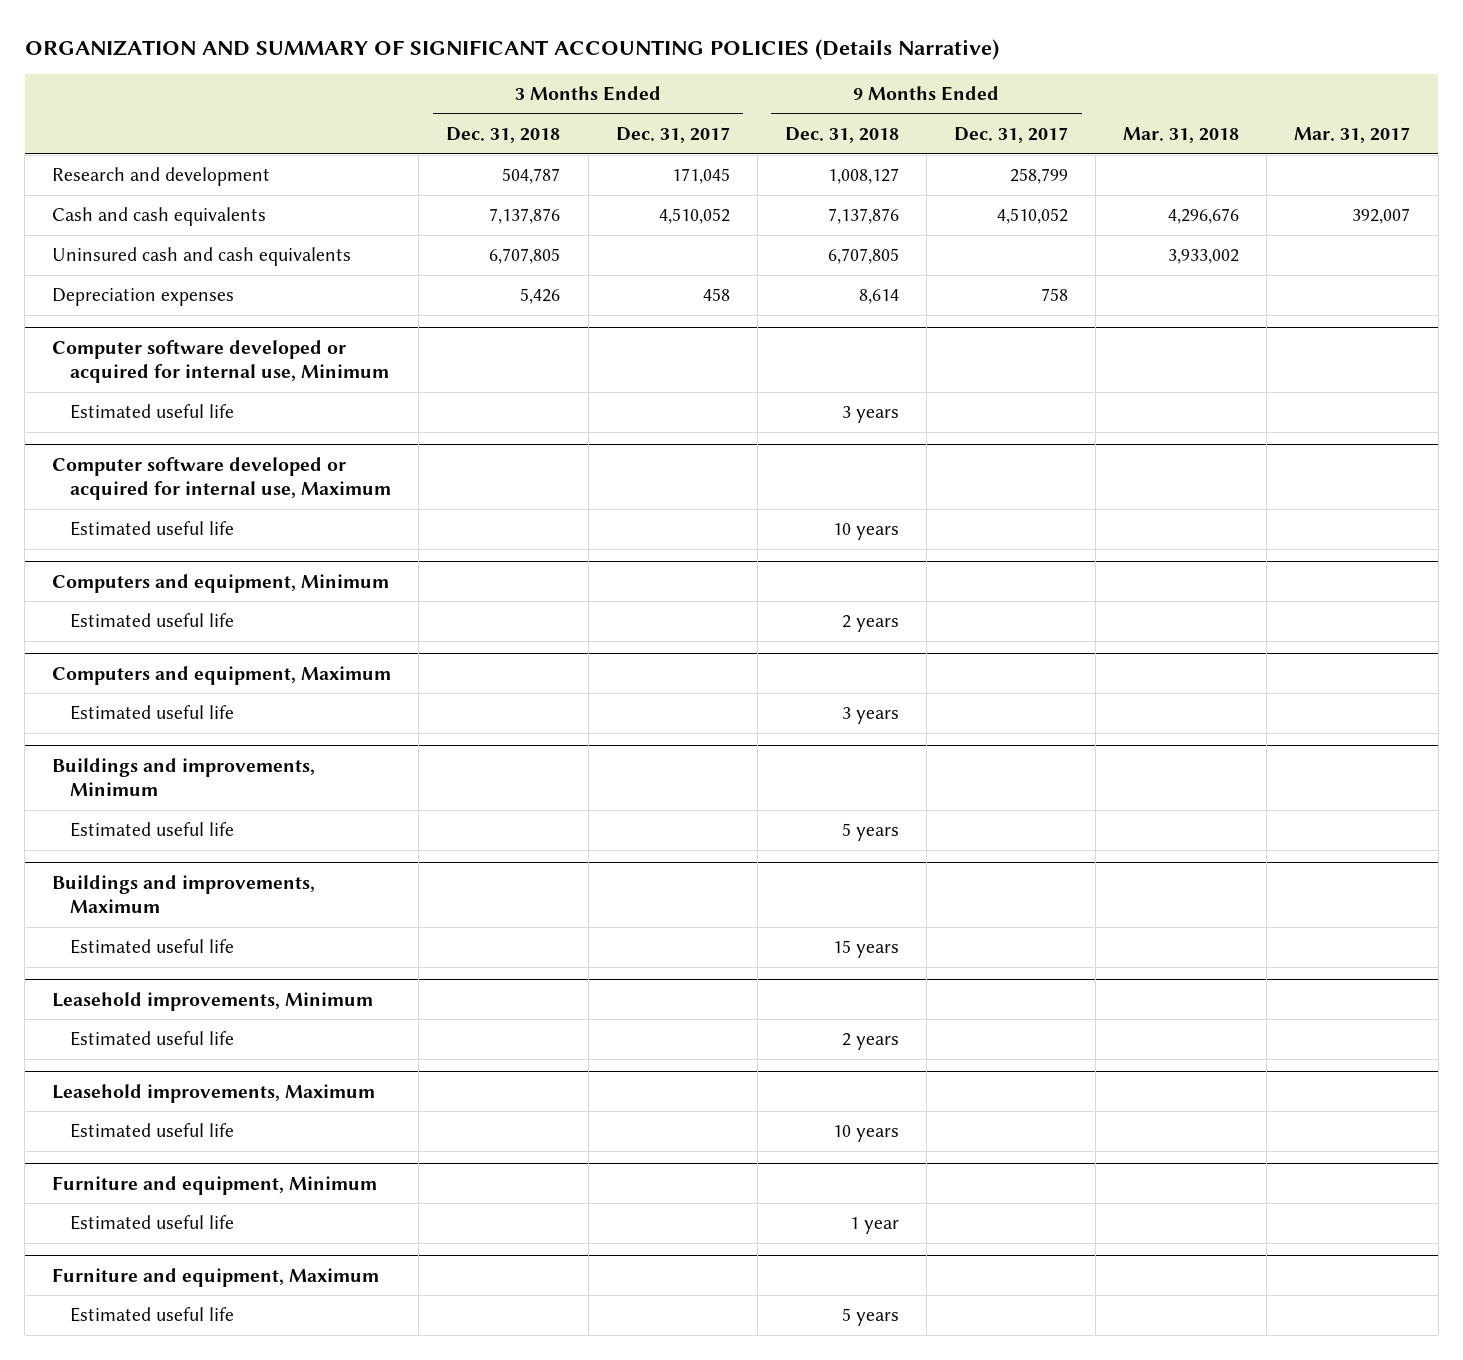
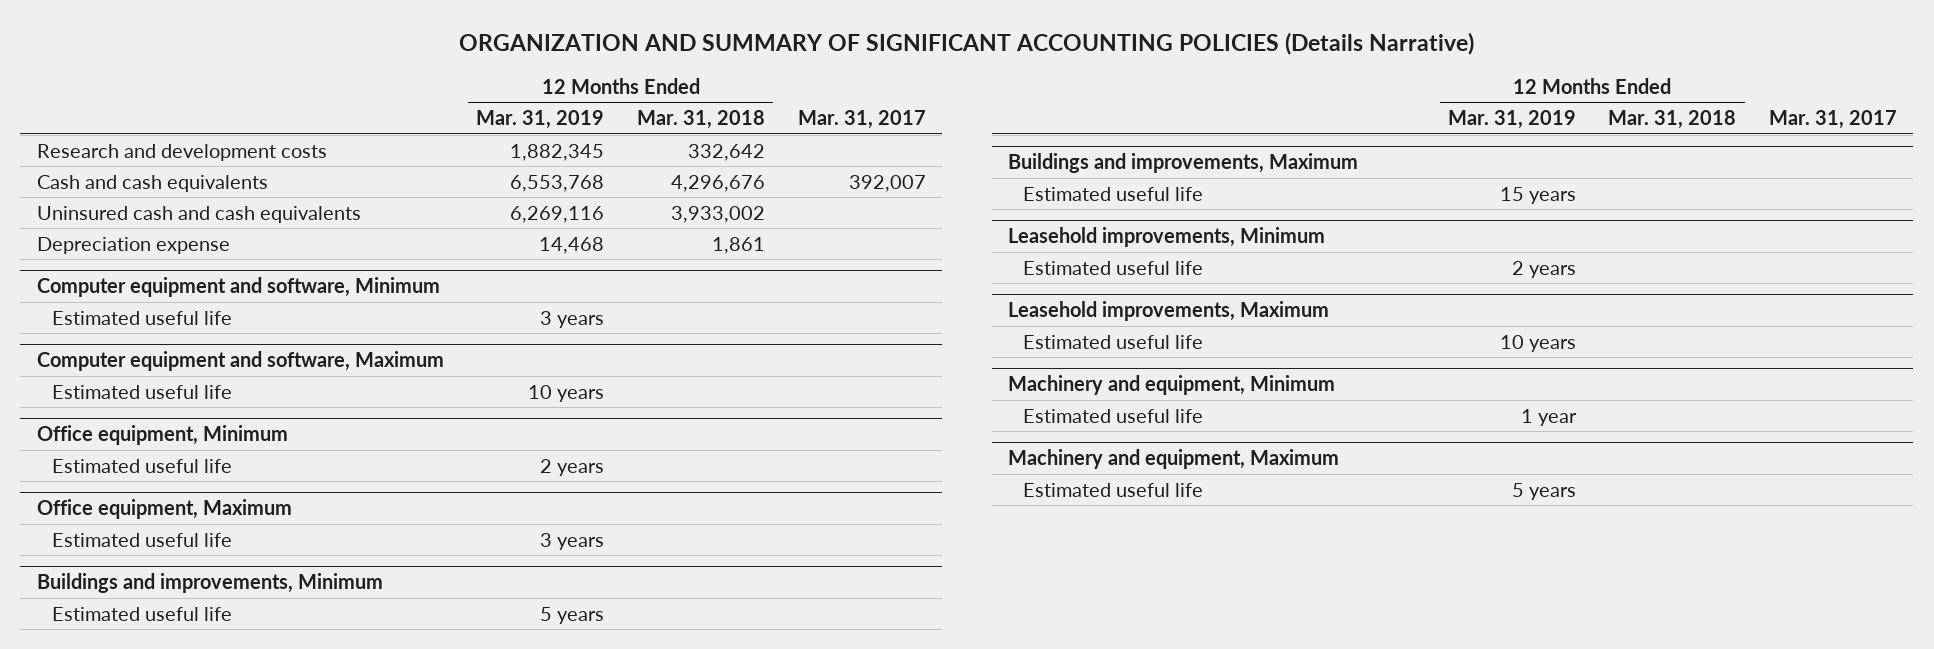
- | 3 Months Ended Dec. 31, 2018 | 3 Months Ended Dec. 31, 2017 | 9 Months Ended Dec. 31, 2018 | 9 Months Ended Dec. 31, 2017 | Mar. 31, 2018 | Mar. 31, 2017
+ | 12 Months Ended Mar. 31, 2019 | 12 Months Ended Mar. 31, 2018 | Mar. 31, 2017
- Research and development | 504,787 | 171,045 | 1,008,127 | 258,799 | |
+ Research and development costs | 1,882,345 | 332,642 |
- Depreciation expenses | 5,426 | 458 | 8,614 | 758 | |
- Computer software developed or acquired for internal use, Minimum
- Estimated useful life | | | 3 years | | |
- Computer software developed or acquired for internal use, Maximum
- Estimated useful life | | | 10 years | | |
- Computers and equipment, Minimum
+ Depreciation expense | 14,468 | 1,861 |
+ Computer equipment and software, Minimum
- Computers and equipment, Maximum
+ Computer equipment and software, Maximum
+ Office equipment, Minimum
+ Estimated useful life | 2 years | |
+ Office equipment, Maximum
+ Estimated useful life | 3 years | |
- Furniture and equipment, Minimum
+ Machinery and equipment, Minimum
- Furniture and equipment, Maximum
+ Machinery and equipment, Maximum

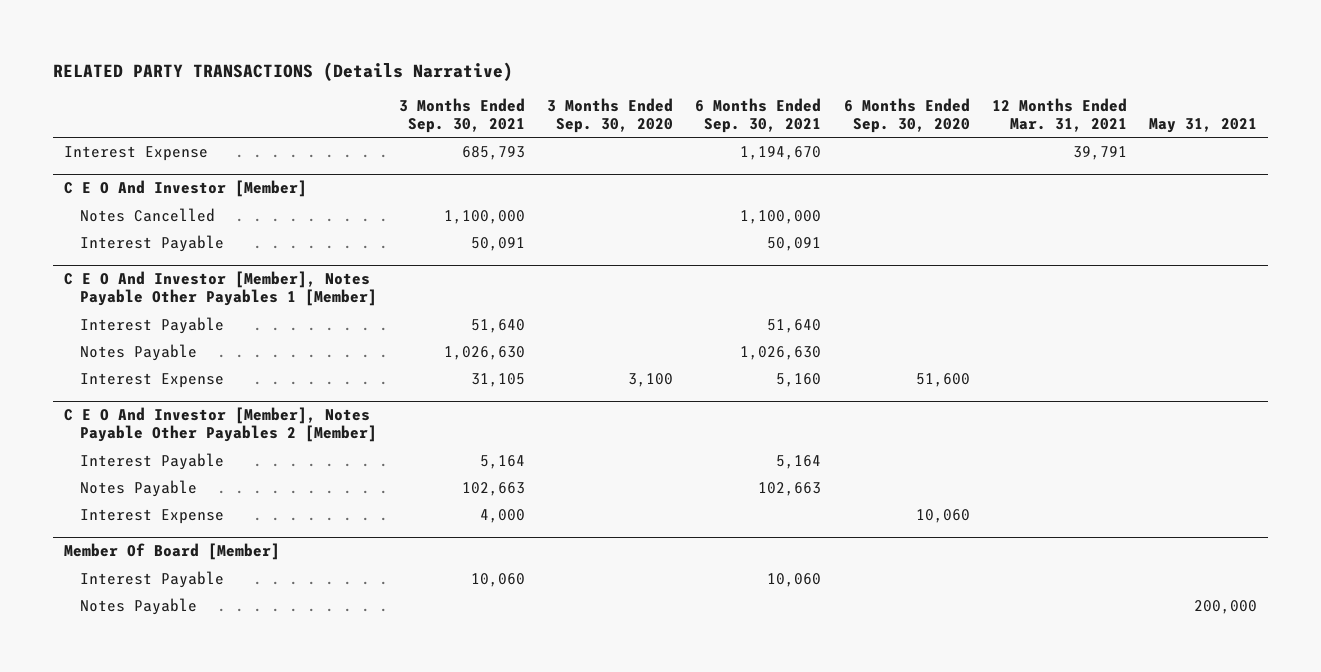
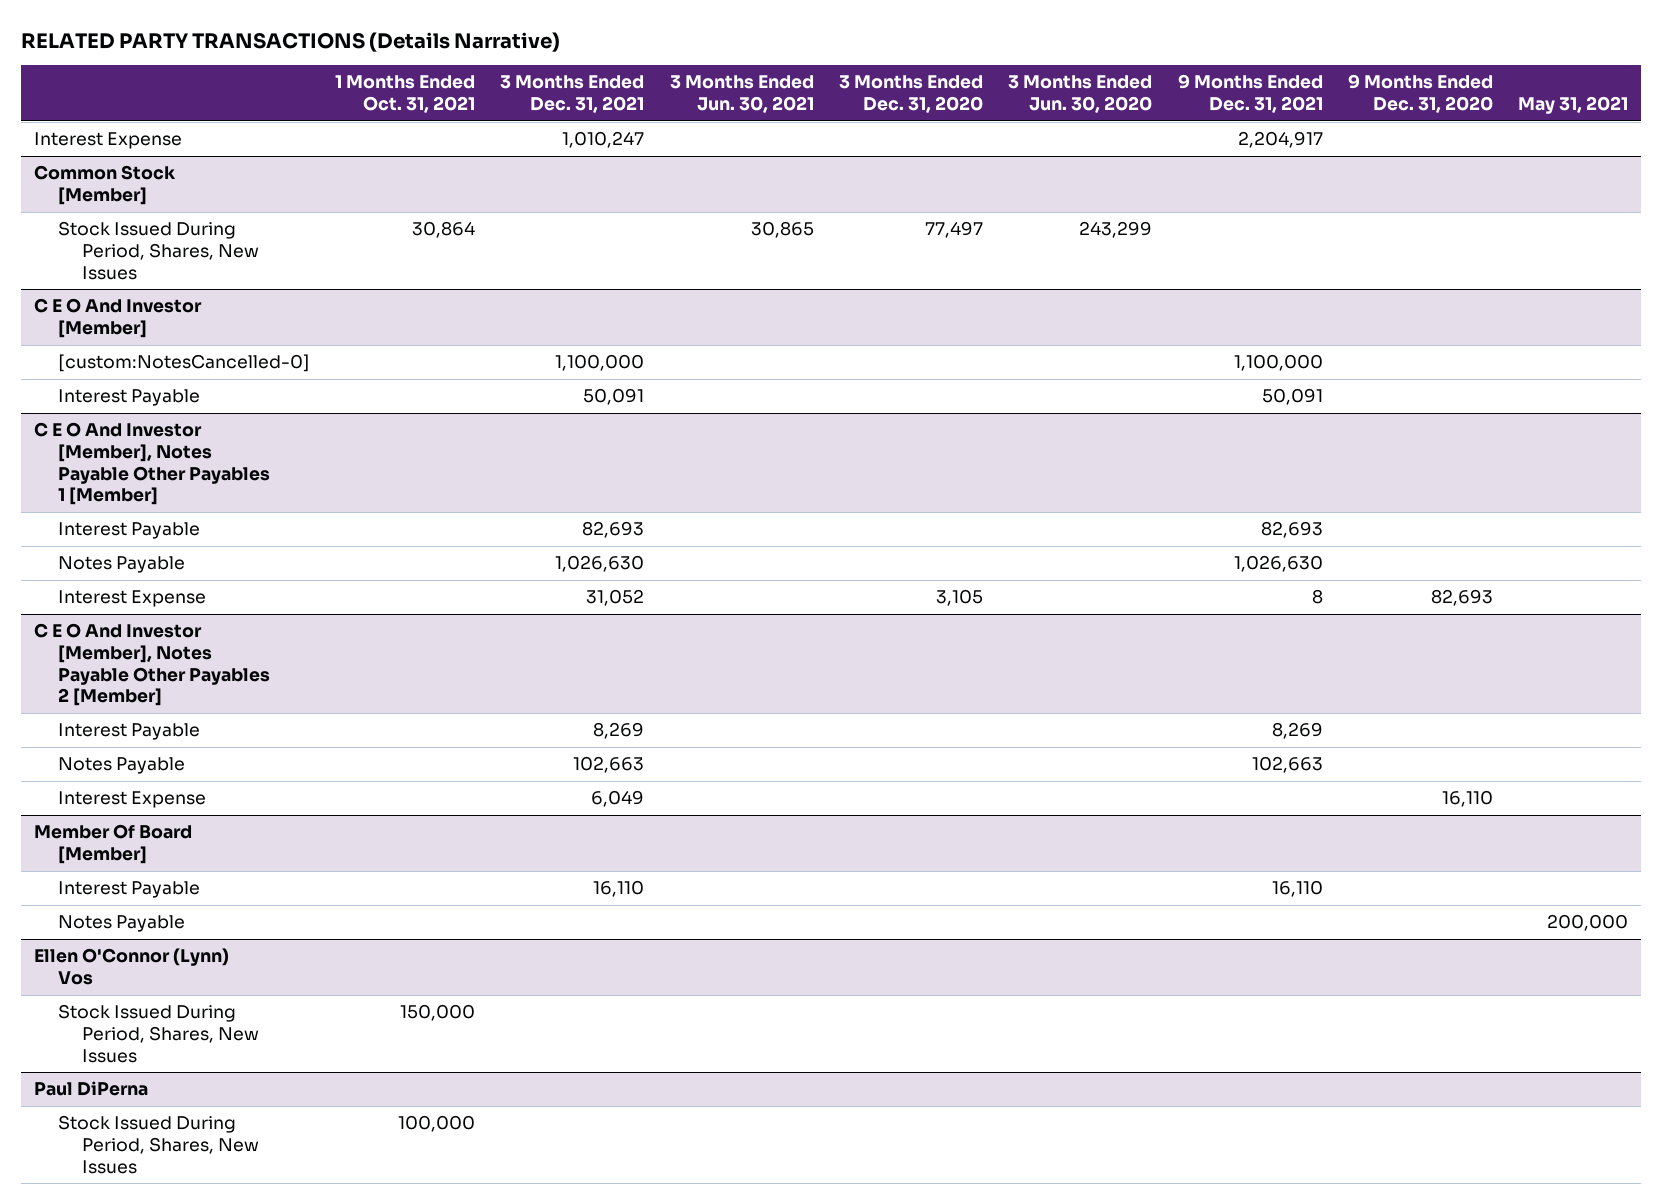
- | 3 Months Ended Sep. 30, 2021 | 3 Months Ended Sep. 30, 2020 | 6 Months Ended Sep. 30, 2021 | 6 Months Ended Sep. 30, 2020 | 12 Months Ended Mar. 31, 2021 | May 31, 2021
+ | 1 Months Ended Oct. 31, 2021 | 3 Months Ended Dec. 31, 2021 | 3 Months Ended Jun. 30, 2021 | 3 Months Ended Dec. 31, 2020 | 3 Months Ended Jun. 30, 2020 | 9 Months Ended Dec. 31, 2021 | 9 Months Ended Dec. 31, 2020 | May 31, 2021
+ Common Stock [Member]
+ Stock Issued During Period, Shares, New Issues | 30,864 | | 30,865 | 77,497 | 243,299 | | |
@ C E O And Investor [Member]
- Notes Cancelled | 1,100,000 | | 1,100,000 | | |
+ [custom:NotesCancelled-0] | | 1,100,000 | | | | 1,100,000 | |
+ Ellen O'Connor (Lynn) Vos
+ Stock Issued During Period, Shares, New Issues | 150,000 | | | | | | |
+ Paul DiPerna
+ Stock Issued During Period, Shares, New Issues | 100,000 | | | | | | |

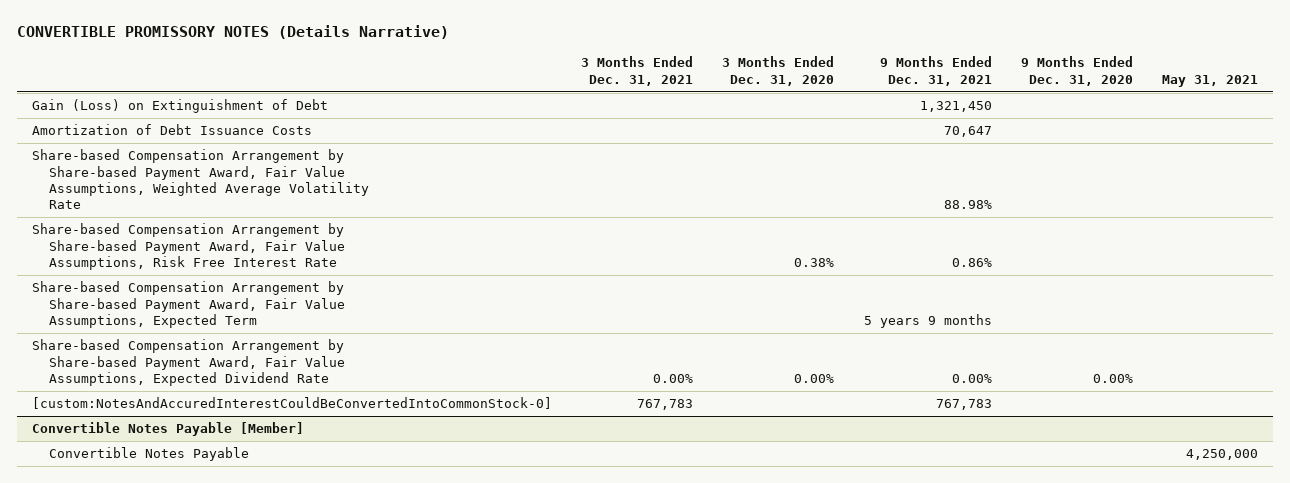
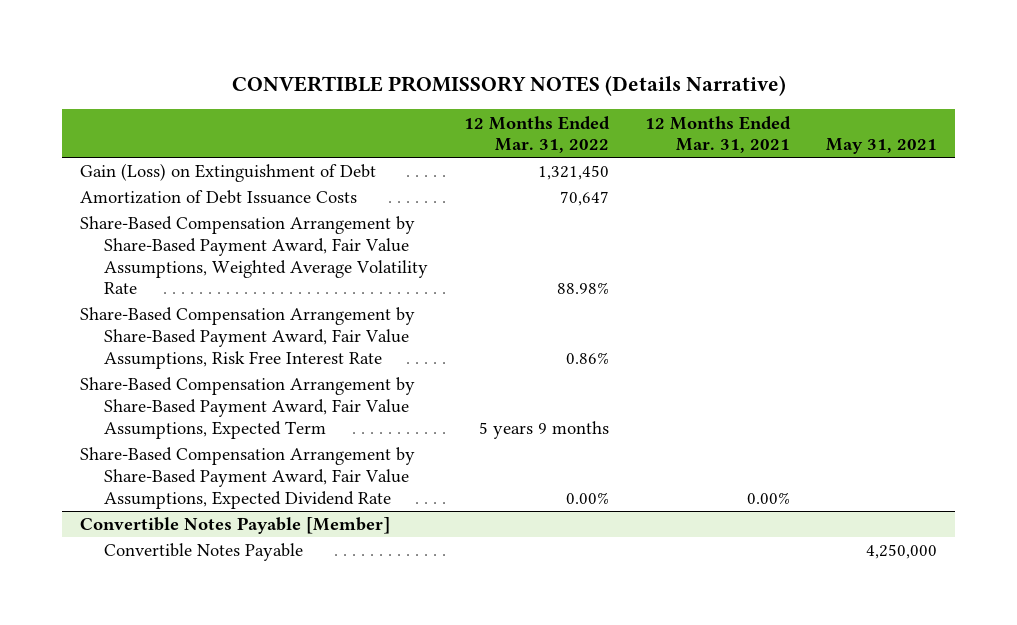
- | 3 Months Ended Dec. 31, 2021 | 3 Months Ended Dec. 31, 2020 | 9 Months Ended Dec. 31, 2021 | 9 Months Ended Dec. 31, 2020 | May 31, 2021
+ | 12 Months Ended Mar. 31, 2022 | 12 Months Ended Mar. 31, 2021 | May 31, 2021
- Share-based Compensation Arrangement by Share-based Payment Award, Fair Value Assumptions, Weighted Average Volatility Rate | | | 88.98% | |
- Share-based Compensation Arrangement by Share-based Payment Award, Fair Value Assumptions, Risk Free Interest Rate | | 0.38% | 0.86% | |
- Share-based Compensation Arrangement by Share-based Payment Award, Fair Value Assumptions, Expected Term | | | 5 years 9 months | |
- Share-based Compensation Arrangement by Share-based Payment Award, Fair Value Assumptions, Expected Dividend Rate | 0.00% | 0.00% | 0.00% | 0.00% |
- [custom:NotesAndAccuredInterestCouldBeConvertedIntoCommonStock-0] | 767,783 | | 767,783 | |
+ Share-Based Compensation Arrangement by Share-Based Payment Award, Fair Value Assumptions, Weighted Average Volatility Rate | 88.98% | |
+ Share-Based Compensation Arrangement by Share-Based Payment Award, Fair Value Assumptions, Risk Free Interest Rate | 0.86% | |
+ Share-Based Compensation Arrangement by Share-Based Payment Award, Fair Value Assumptions, Expected Term | 5 years 9 months | |
+ Share-Based Compensation Arrangement by Share-Based Payment Award, Fair Value Assumptions, Expected Dividend Rate | 0.00% | 0.00% |

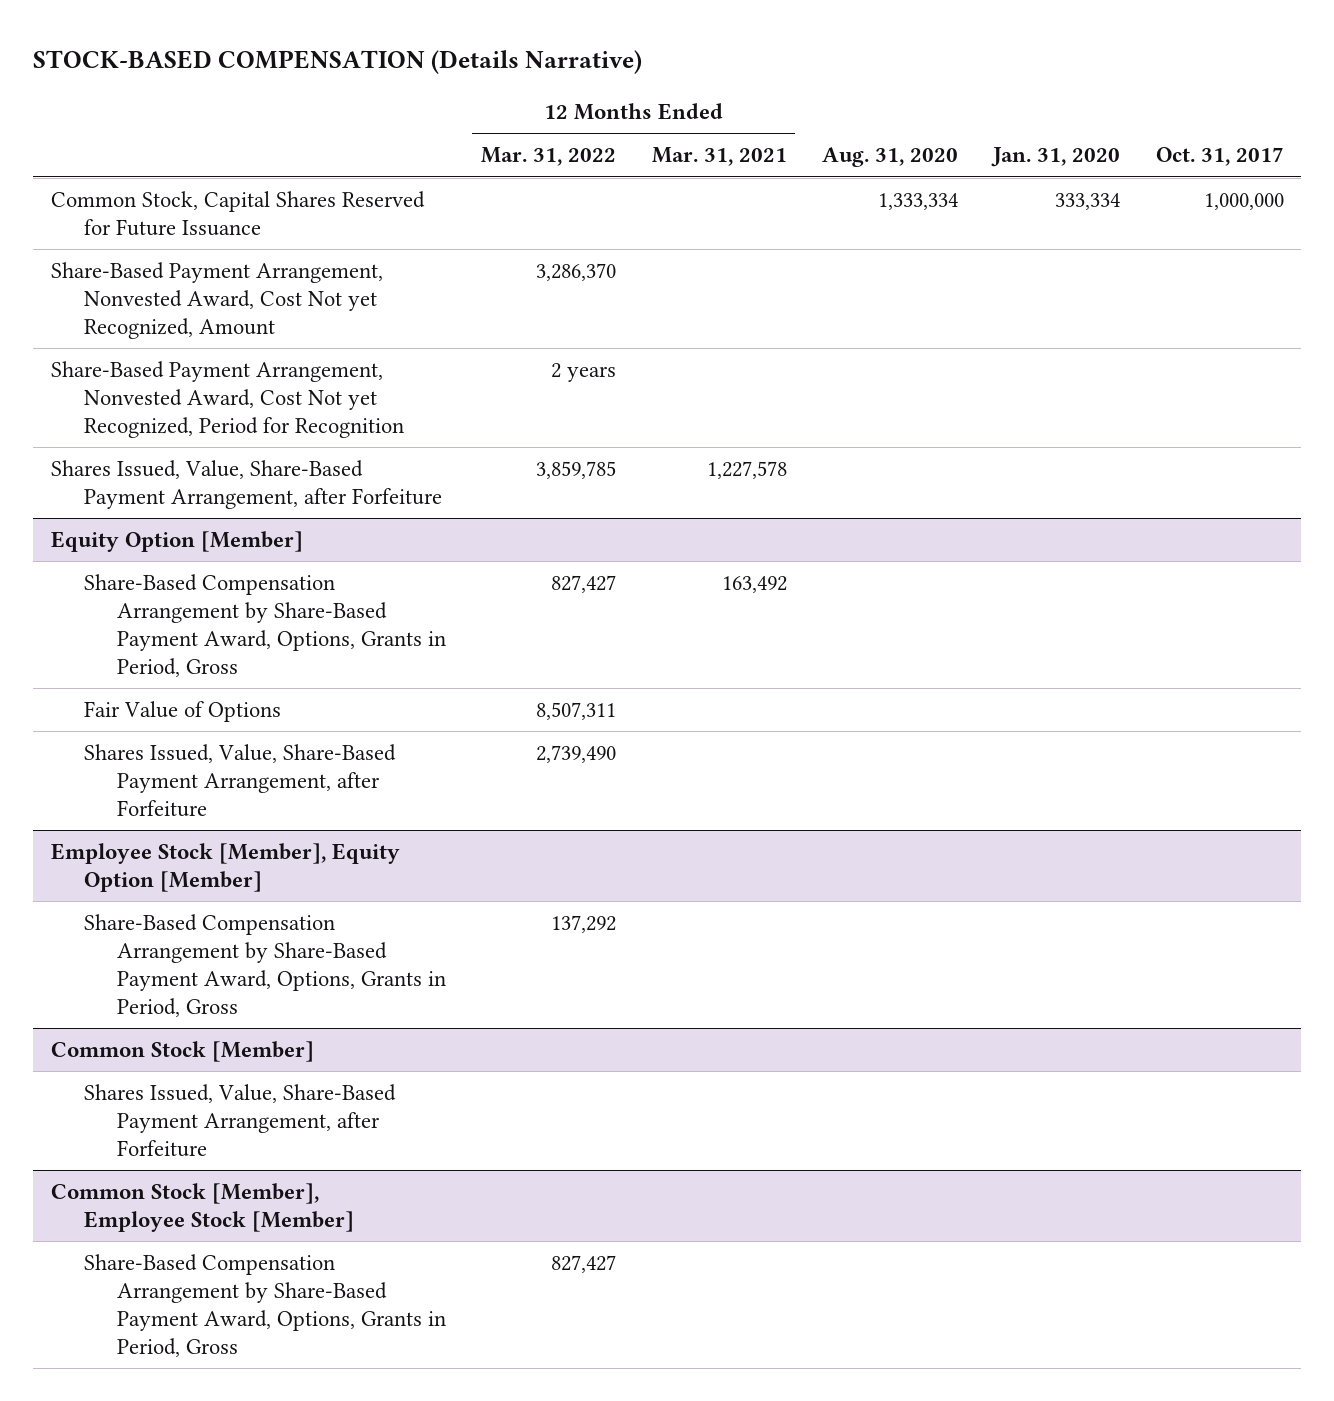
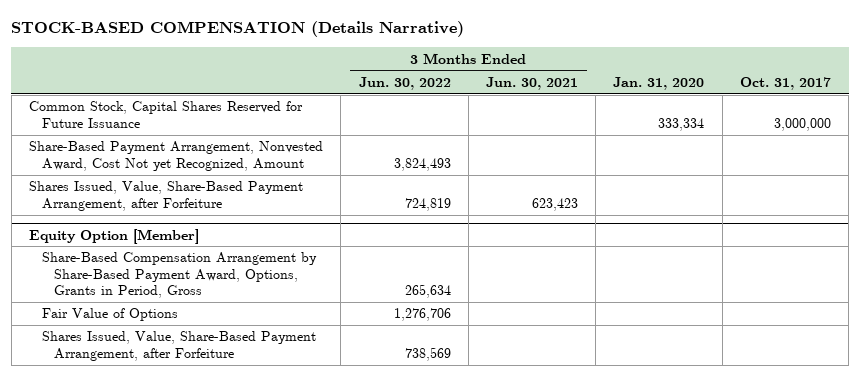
- | 12 Months Ended Mar. 31, 2022 | 12 Months Ended Mar. 31, 2021 | Aug. 31, 2020 | Jan. 31, 2020 | Oct. 31, 2017
+ | 3 Months Ended Jun. 30, 2022 | 3 Months Ended Jun. 30, 2021 | Jan. 31, 2020 | Oct. 31, 2017
- Common Stock, Capital Shares Reserved for Future Issuance | | | 1,333,334 | 333,334 | 1,000,000
+ Common Stock, Capital Shares Reserved for Future Issuance | | | 333,334 | 3,000,000
- Share-Based Payment Arrangement, Nonvested Award, Cost Not yet Recognized, Period for Recognition | 2 years | | | |
- Employee Stock [Member], Equity Option [Member]
- Share-Based Compensation Arrangement by Share-Based Payment Award, Options, Grants in Period, Gross | 137,292 | | | |
- Common Stock [Member]
- Shares Issued, Value, Share-Based Payment Arrangement, after Forfeiture
- Common Stock [Member], Employee Stock [Member]
- Share-Based Compensation Arrangement by Share-Based Payment Award, Options, Grants in Period, Gross | 827,427 | | | |

